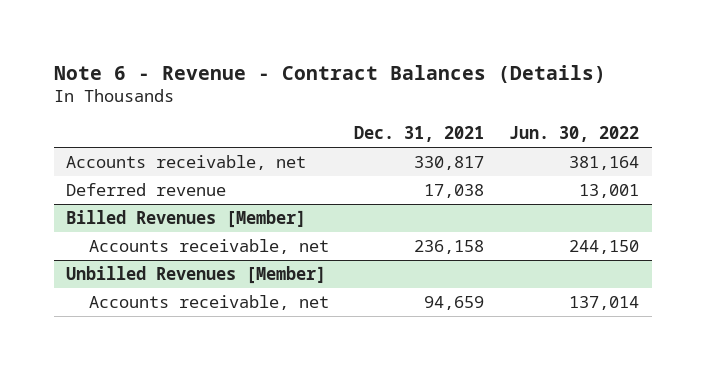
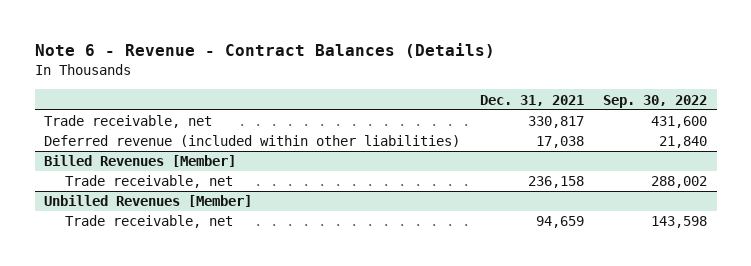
- | Dec. 31, 2021 | Jun. 30, 2022
+ | Dec. 31, 2021 | Sep. 30, 2022
- Accounts receivable, net | 330,817 | 381,164
- Deferred revenue | 17,038 | 13,001
+ Trade receivable, net | 330,817 | 431,600
+ Deferred revenue (included within other liabilities) | 17,038 | 21,840
@ Billed Revenues [Member]
- Accounts receivable, net | 236,158 | 244,150
+ Trade receivable, net | 236,158 | 288,002
@ Unbilled Revenues [Member]
- Accounts receivable, net | 94,659 | 137,014
+ Trade receivable, net | 94,659 | 143,598

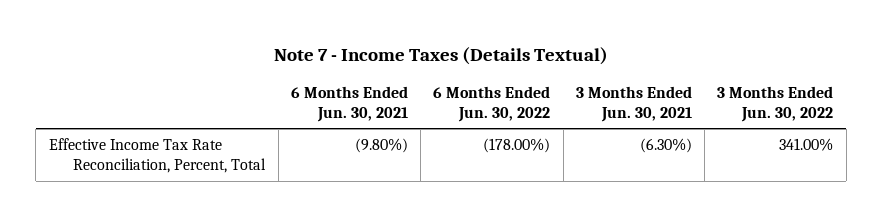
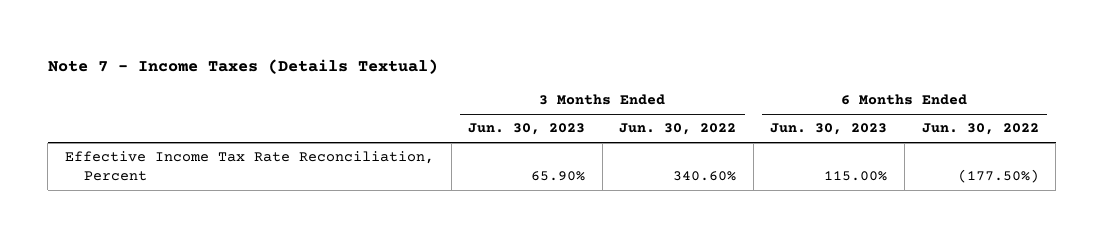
- | 6 Months Ended Jun. 30, 2021 | 6 Months Ended Jun. 30, 2022 | 3 Months Ended Jun. 30, 2021 | 3 Months Ended Jun. 30, 2022
+ | 3 Months Ended Jun. 30, 2023 | 3 Months Ended Jun. 30, 2022 | 6 Months Ended Jun. 30, 2023 | 6 Months Ended Jun. 30, 2022
- Effective Income Tax Rate Reconciliation, Percent, Total | (9.80%) | (178.00%) | (6.30%) | 341.00%
+ Effective Income Tax Rate Reconciliation, Percent | 65.90% | 340.60% | 115.00% | (177.50%)

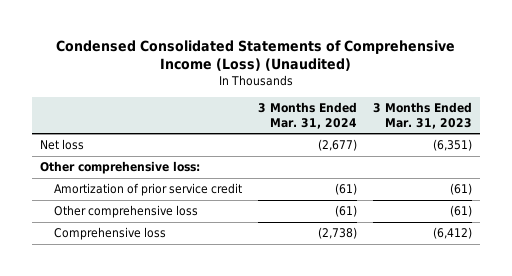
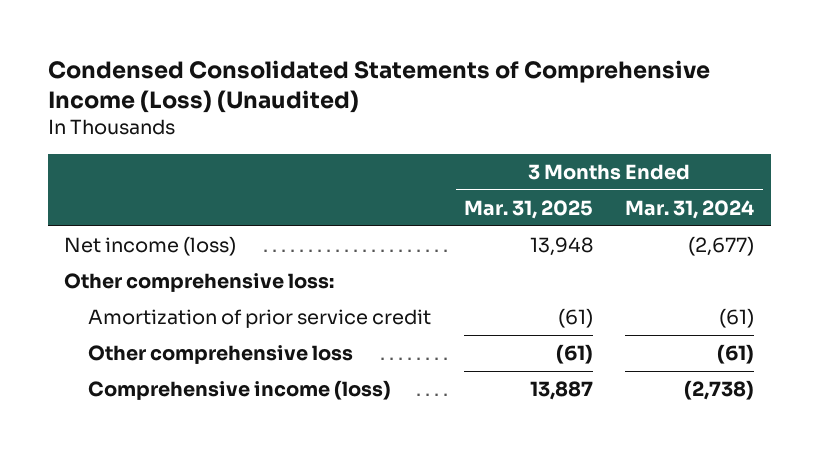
- | 3 Months Ended Mar. 31, 2024 | 3 Months Ended Mar. 31, 2023
+ | 3 Months Ended Mar. 31, 2025 | 3 Months Ended Mar. 31, 2024
- Net loss | (2,677) | (6,351)
+ Net income (loss) | 13,948 | (2,677)
- Comprehensive loss | (2,738) | (6,412)
+ Comprehensive income (loss) | 13,887 | (2,738)

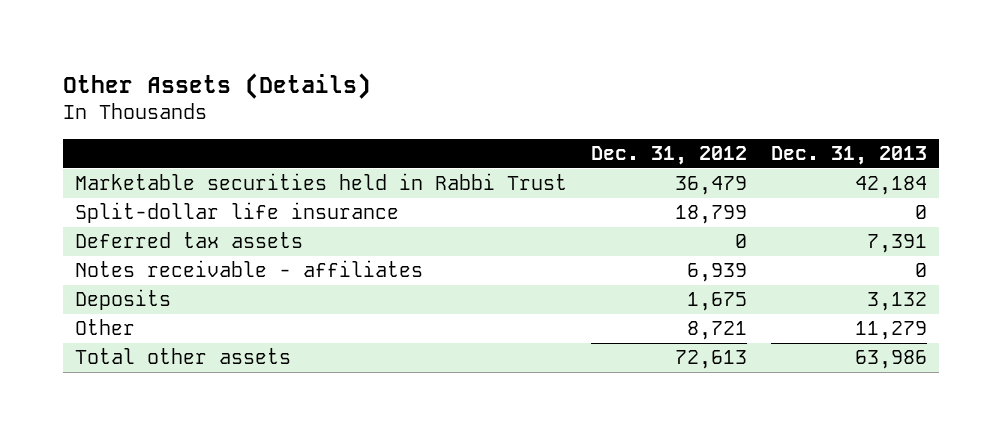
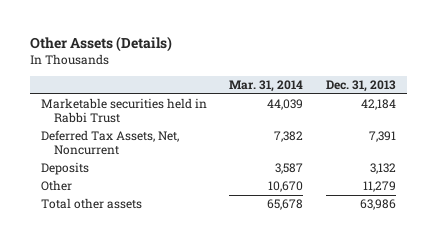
- | Dec. 31, 2012 | Dec. 31, 2013
+ | Mar. 31, 2014 | Dec. 31, 2013
- Split-dollar life insurance | 18,799 | 0
- Deferred tax assets | 0 | 7,391
- Notes receivable - affiliates | 6,939 | 0
+ Deferred Tax Assets, Net, Noncurrent | 7,382 | 7,391

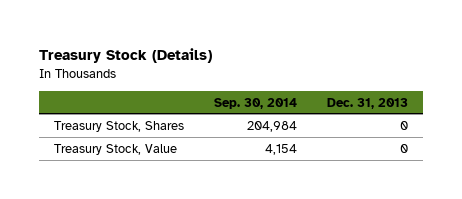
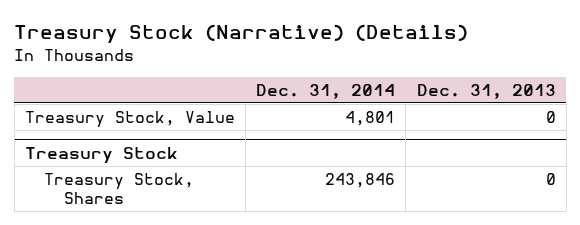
- Treasury Stock (Details)
+ Treasury Stock (Narrative) (Details)
- | Sep. 30, 2014 | Dec. 31, 2013
+ | Dec. 31, 2014 | Dec. 31, 2013
- Treasury Stock, Shares | 204,984 | 0
+ Treasury Stock
+ Treasury Stock, Shares | 243,846 | 0

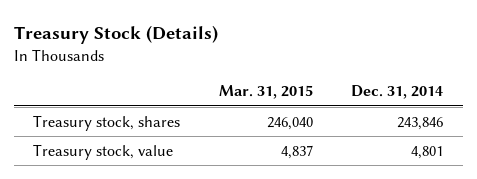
- Treasury Stock (Narrative) (Details)
+ Treasury Stock (Details)
- | Dec. 31, 2014 | Dec. 31, 2013
+ | Mar. 31, 2015 | Dec. 31, 2014
- Treasury Stock, Value | 4,801 | 0
- Treasury Stock
- Treasury Stock, Shares | 243,846 | 0
+ Treasury stock, shares | 246,040 | 243,846
+ Treasury stock, value | 4,837 | 4,801

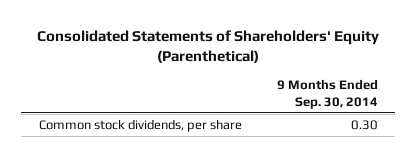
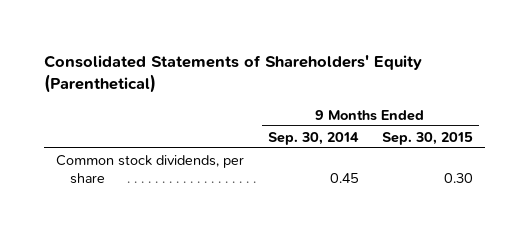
- | 9 Months Ended Sep. 30, 2014
+ | 9 Months Ended Sep. 30, 2014 | 9 Months Ended Sep. 30, 2015
- Common stock dividends, per share | 0.30
+ Common stock dividends, per share | 0.45 | 0.30

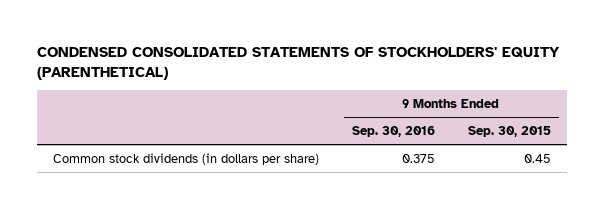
- Consolidated Statements of Shareholders' Equity (Parenthetical)
+ CONDENSED CONSOLIDATED STATEMENTS OF STOCKHOLDERS' EQUITY (PARENTHETICAL)
- | 9 Months Ended Sep. 30, 2014 | 9 Months Ended Sep. 30, 2015
+ | 9 Months Ended Sep. 30, 2016 | 9 Months Ended Sep. 30, 2015
- Common stock dividends, per share | 0.45 | 0.30
+ Common stock dividends (in dollars per share) | 0.375 | 0.45

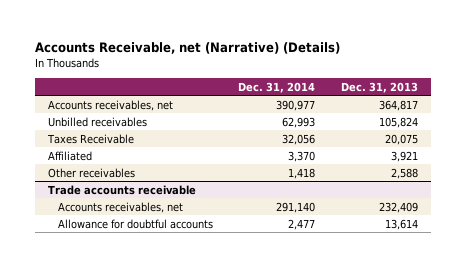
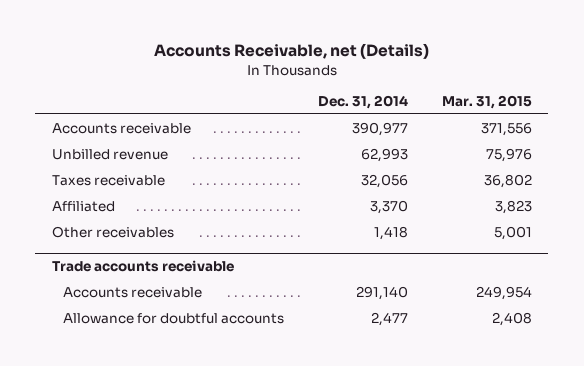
- Accounts Receivable, net (Narrative) (Details)
+ Accounts Receivable, net (Details)
- | Dec. 31, 2014 | Dec. 31, 2013
+ | Dec. 31, 2014 | Mar. 31, 2015
- Accounts receivables, net | 390,977 | 364,817
- Unbilled receivables | 62,993 | 105,824
- Taxes Receivable | 32,056 | 20,075
+ Accounts receivable | 390,977 | 371,556
+ Unbilled revenue | 62,993 | 75,976
+ Taxes receivable | 32,056 | 36,802
@ Trade accounts receivable
- Accounts receivables, net | 291,140 | 232,409
+ Accounts receivable | 291,140 | 249,954

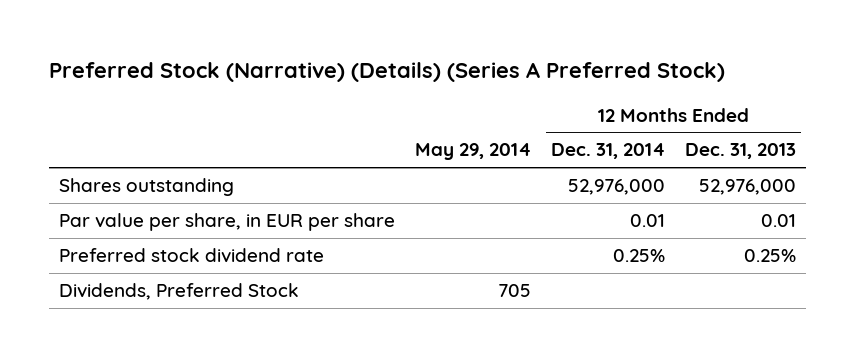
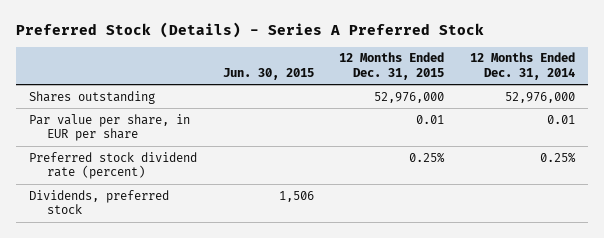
- Preferred Stock (Narrative) (Details) (Series A Preferred Stock)
+ Preferred Stock (Details) - Series A Preferred Stock
- | May 29, 2014 | 12 Months Ended Dec. 31, 2014 | 12 Months Ended Dec. 31, 2013
+ | Jun. 30, 2015 | 12 Months Ended Dec. 31, 2015 | 12 Months Ended Dec. 31, 2014
- Preferred stock dividend rate | | 0.25% | 0.25%
- Dividends, Preferred Stock | 705 | |
+ Preferred stock dividend rate (percent) | | 0.25% | 0.25%
+ Dividends, preferred stock | 1,506 | |

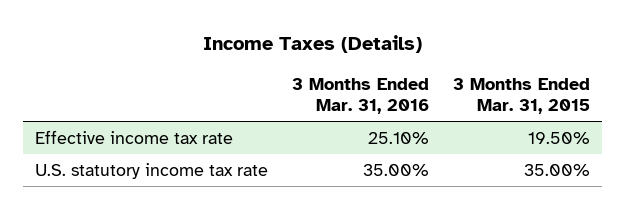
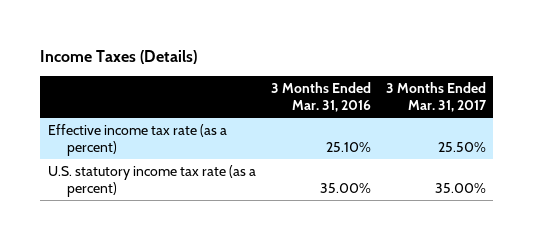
- | 3 Months Ended Mar. 31, 2016 | 3 Months Ended Mar. 31, 2015
+ | 3 Months Ended Mar. 31, 2016 | 3 Months Ended Mar. 31, 2017
- Effective income tax rate | 25.10% | 19.50%
- U.S. statutory income tax rate | 35.00% | 35.00%
+ Effective income tax rate (as a percent) | 25.10% | 25.50%
+ U.S. statutory income tax rate (as a percent) | 35.00% | 35.00%

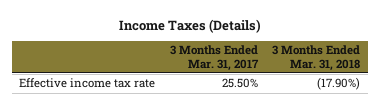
- | 3 Months Ended Mar. 31, 2016 | 3 Months Ended Mar. 31, 2017
+ | 3 Months Ended Mar. 31, 2017 | 3 Months Ended Mar. 31, 2018
- Effective income tax rate (as a percent) | 25.10% | 25.50%
- U.S. statutory income tax rate (as a percent) | 35.00% | 35.00%
+ Effective income tax rate | 25.50% | (17.90%)

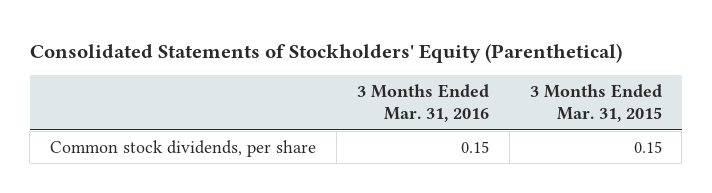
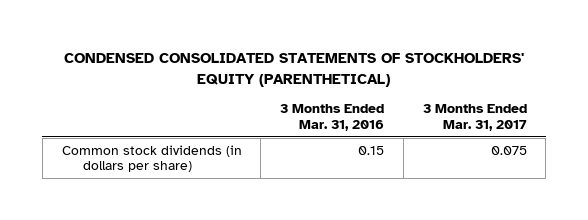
- Consolidated Statements of Stockholders' Equity (Parenthetical)
+ CONDENSED CONSOLIDATED STATEMENTS OF STOCKHOLDERS' EQUITY (PARENTHETICAL)
- | 3 Months Ended Mar. 31, 2016 | 3 Months Ended Mar. 31, 2015
+ | 3 Months Ended Mar. 31, 2016 | 3 Months Ended Mar. 31, 2017
- Common stock dividends, per share | 0.15 | 0.15
+ Common stock dividends (in dollars per share) | 0.15 | 0.075

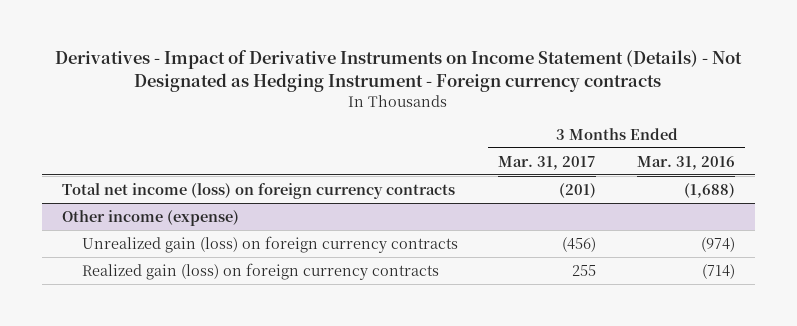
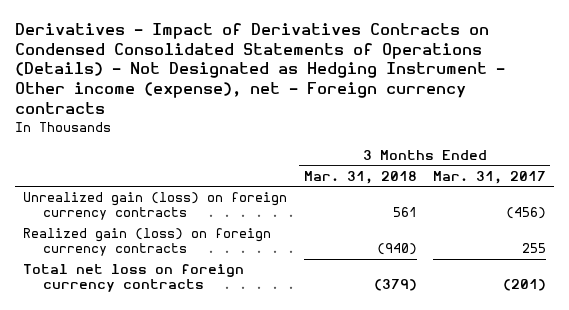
- Derivatives - Impact of Derivative Instruments on Income Statement (Details) - Not Designated as Hedging Instrument - Foreign currency contracts
+ Derivatives - Impact of Derivatives Contracts on Condensed Consolidated Statements of Operations (Details) - Not Designated as Hedging Instrument - Other income (expense), net - Foreign currency contracts
- | 3 Months Ended Mar. 31, 2017 | 3 Months Ended Mar. 31, 2016
+ | 3 Months Ended Mar. 31, 2018 | 3 Months Ended Mar. 31, 2017
- Total net income (loss) on foreign currency contracts | (201) | (1,688)
- Other income (expense)
+ Total net loss on foreign currency contracts | (379) | (201)

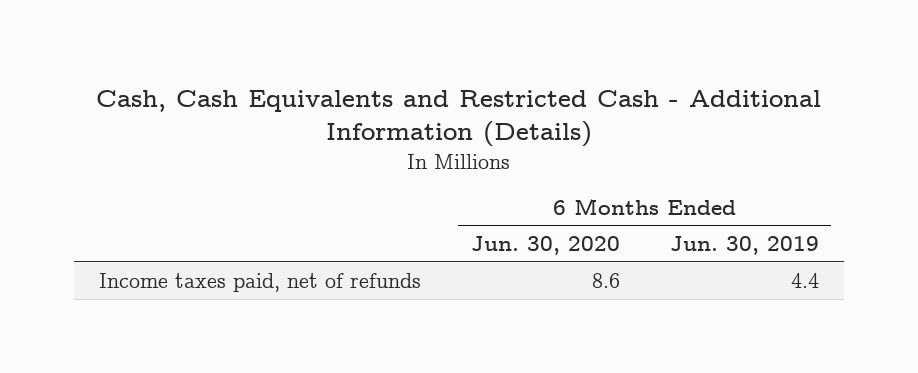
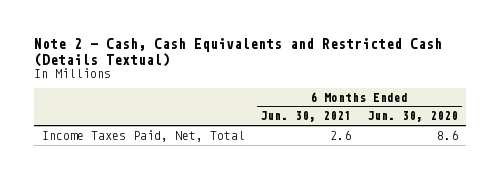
- Cash, Cash Equivalents and Restricted Cash - Additional Information (Details)
+ Note 2 - Cash, Cash Equivalents and Restricted Cash (Details Textual)
- | 6 Months Ended Jun. 30, 2020 | 6 Months Ended Jun. 30, 2019
+ | 6 Months Ended Jun. 30, 2021 | 6 Months Ended Jun. 30, 2020
- Income taxes paid, net of refunds | 8.6 | 4.4
+ Income Taxes Paid, Net, Total | 2.6 | 8.6

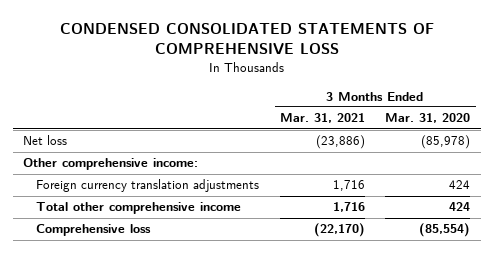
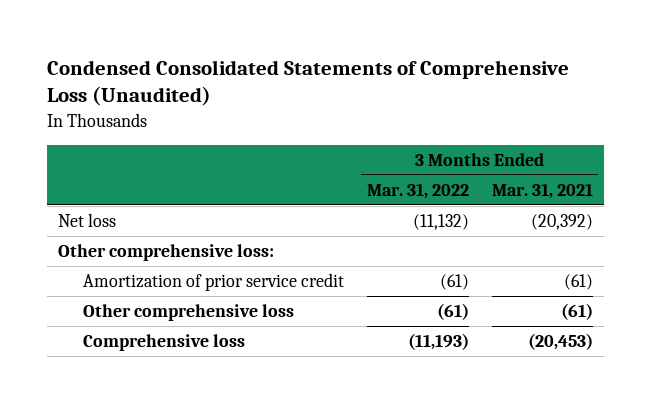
- CONDENSED CONSOLIDATED STATEMENTS OF COMPREHENSIVE LOSS
+ Condensed Consolidated Statements of Comprehensive Loss (Unaudited)
- | 3 Months Ended Mar. 31, 2021 | 3 Months Ended Mar. 31, 2020
+ | 3 Months Ended Mar. 31, 2022 | 3 Months Ended Mar. 31, 2021
- Net loss | (23,886) | (85,978)
- Other comprehensive income:
- Foreign currency translation adjustments | 1,716 | 424
- Total other comprehensive income | 1,716 | 424
- Comprehensive loss | (22,170) | (85,554)
+ Net loss | (11,132) | (20,392)
+ Other comprehensive loss:
+ Amortization of prior service credit | (61) | (61)
+ Other comprehensive loss | (61) | (61)
+ Comprehensive loss | (11,193) | (20,453)

